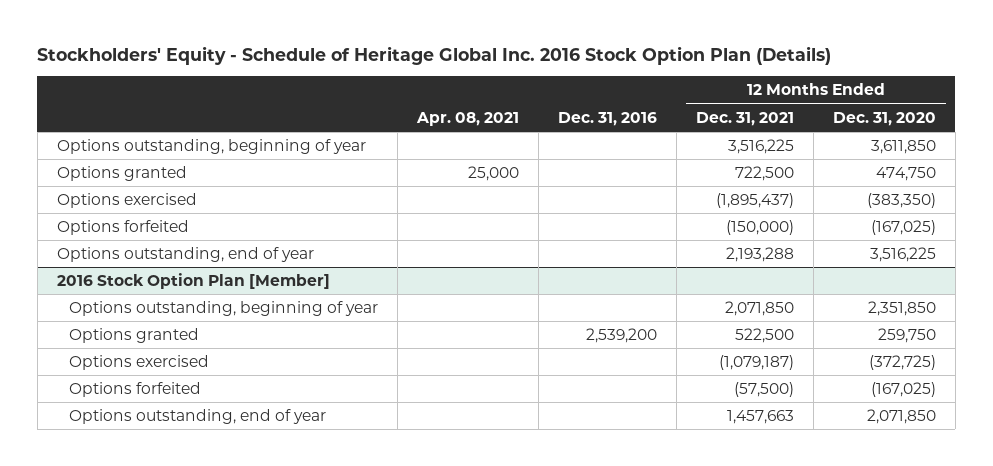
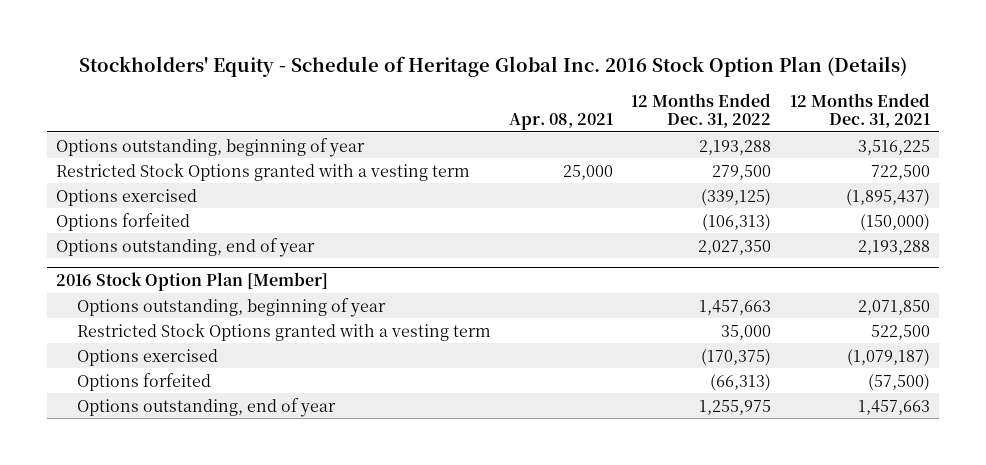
- | Apr. 08, 2021 | Dec. 31, 2016 | 12 Months Ended Dec. 31, 2021 | 12 Months Ended Dec. 31, 2020
+ | Apr. 08, 2021 | 12 Months Ended Dec. 31, 2022 | 12 Months Ended Dec. 31, 2021
- Options granted | 25,000 | | 722,500 | 474,750
+ Restricted Stock Options granted with a vesting term | 25,000 | 279,500 | 722,500
@ 2016 Stock Option Plan [Member]
- Options granted | | 2,539,200 | 522,500 | 259,750
+ Restricted Stock Options granted with a vesting term | | 35,000 | 522,500

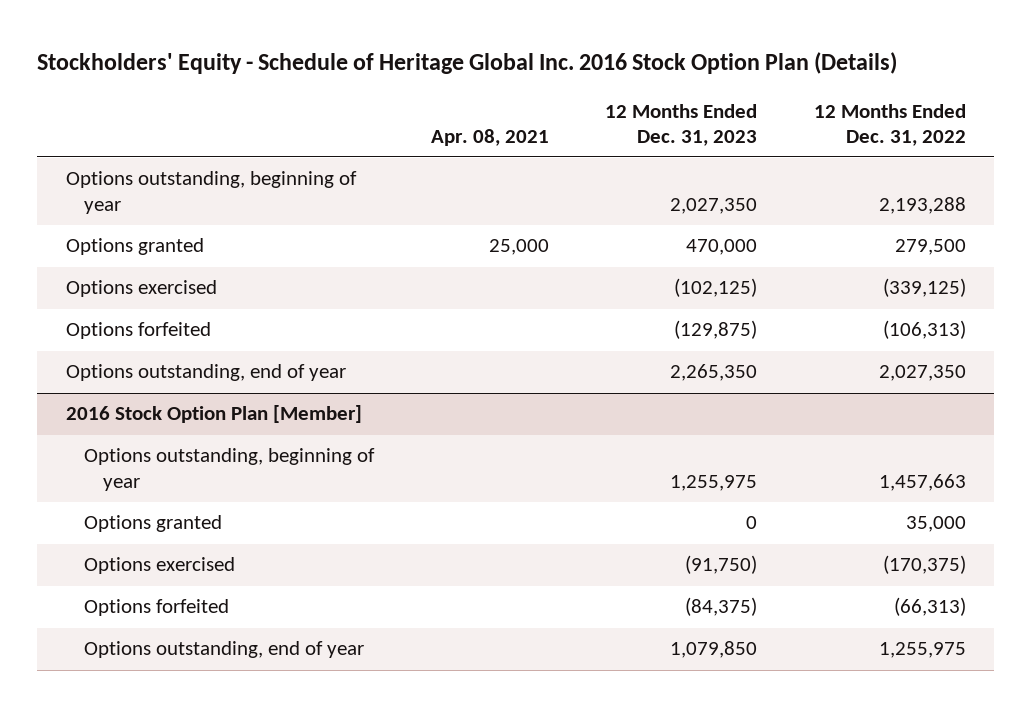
- | Apr. 08, 2021 | 12 Months Ended Dec. 31, 2022 | 12 Months Ended Dec. 31, 2021
+ | Apr. 08, 2021 | 12 Months Ended Dec. 31, 2023 | 12 Months Ended Dec. 31, 2022
- Restricted Stock Options granted with a vesting term | 25,000 | 279,500 | 722,500
+ Options granted | 25,000 | 470,000 | 279,500
@ 2016 Stock Option Plan [Member]
- Restricted Stock Options granted with a vesting term | | 35,000 | 522,500
+ Options granted | | 0 | 35,000

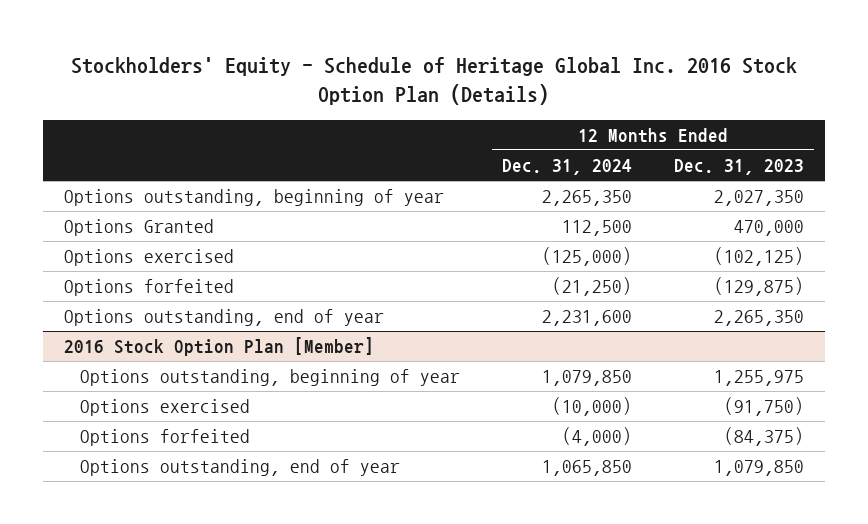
- | Apr. 08, 2021 | 12 Months Ended Dec. 31, 2023 | 12 Months Ended Dec. 31, 2022
+ | 12 Months Ended Dec. 31, 2024 | 12 Months Ended Dec. 31, 2023
- Options granted | 25,000 | 470,000 | 279,500
+ Options Granted | 112,500 | 470,000
@ 2016 Stock Option Plan [Member]
- Options granted | | 0 | 35,000

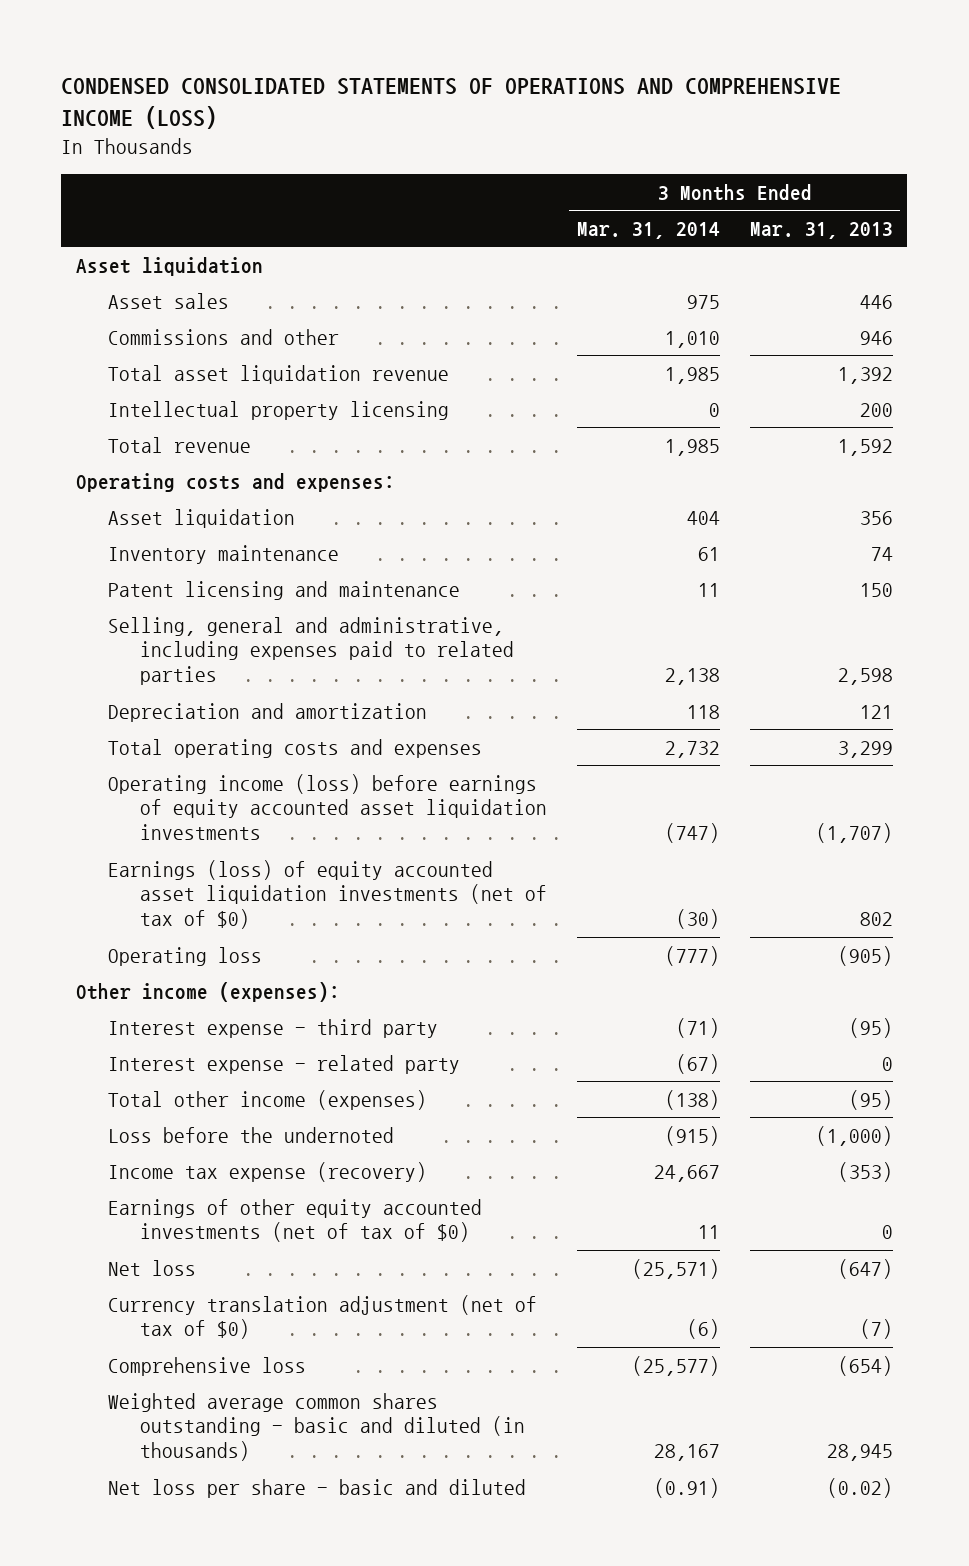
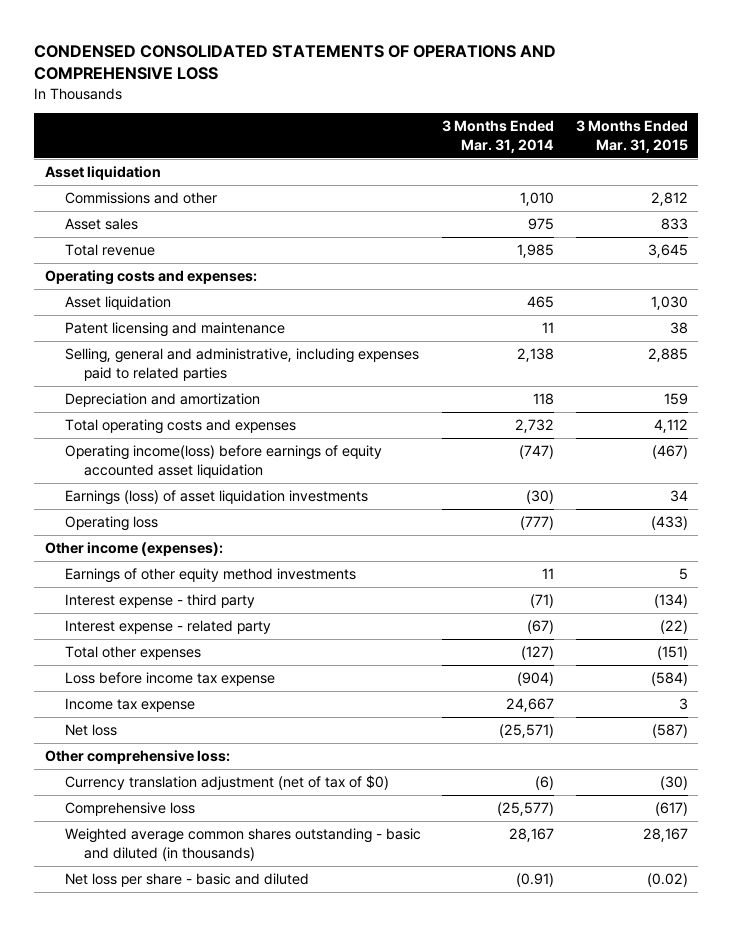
- CONDENSED CONSOLIDATED STATEMENTS OF OPERATIONS AND COMPREHENSIVE INCOME (LOSS)
+ CONDENSED CONSOLIDATED STATEMENTS OF OPERATIONS AND COMPREHENSIVE LOSS
- | 3 Months Ended Mar. 31, 2014 | 3 Months Ended Mar. 31, 2013
+ | 3 Months Ended Mar. 31, 2014 | 3 Months Ended Mar. 31, 2015
- Total asset liquidation revenue | 1,985 | 1,392
- Intellectual property licensing | 0 | 200
moved down: Asset sales | 975 | 833
- Asset liquidation | 404 | 356
- Inventory maintenance | 61 | 74
+ Asset liquidation | 465 | 1,030
- Operating income (loss) before earnings of equity accounted asset liquidation investments | (747) | (1,707)
- Earnings (loss) of equity accounted asset liquidation investments (net of tax of $0) | (30) | 802
+ Operating income(loss) before earnings of equity accounted asset liquidation | (747) | (467)
+ Earnings (loss) of asset liquidation investments | (30) | 34
+ Earnings of other equity method investments | 11 | 5
- Total other income (expenses) | (138) | (95)
- Loss before the undernoted | (915) | (1,000)
- Income tax expense (recovery) | 24,667 | (353)
- Earnings of other equity accounted investments (net of tax of $0) | 11 | 0
+ Total other expenses | (127) | (151)
+ Loss before income tax expense | (904) | (584)
+ Income tax expense | 24,667 | 3
+ Other comprehensive loss:

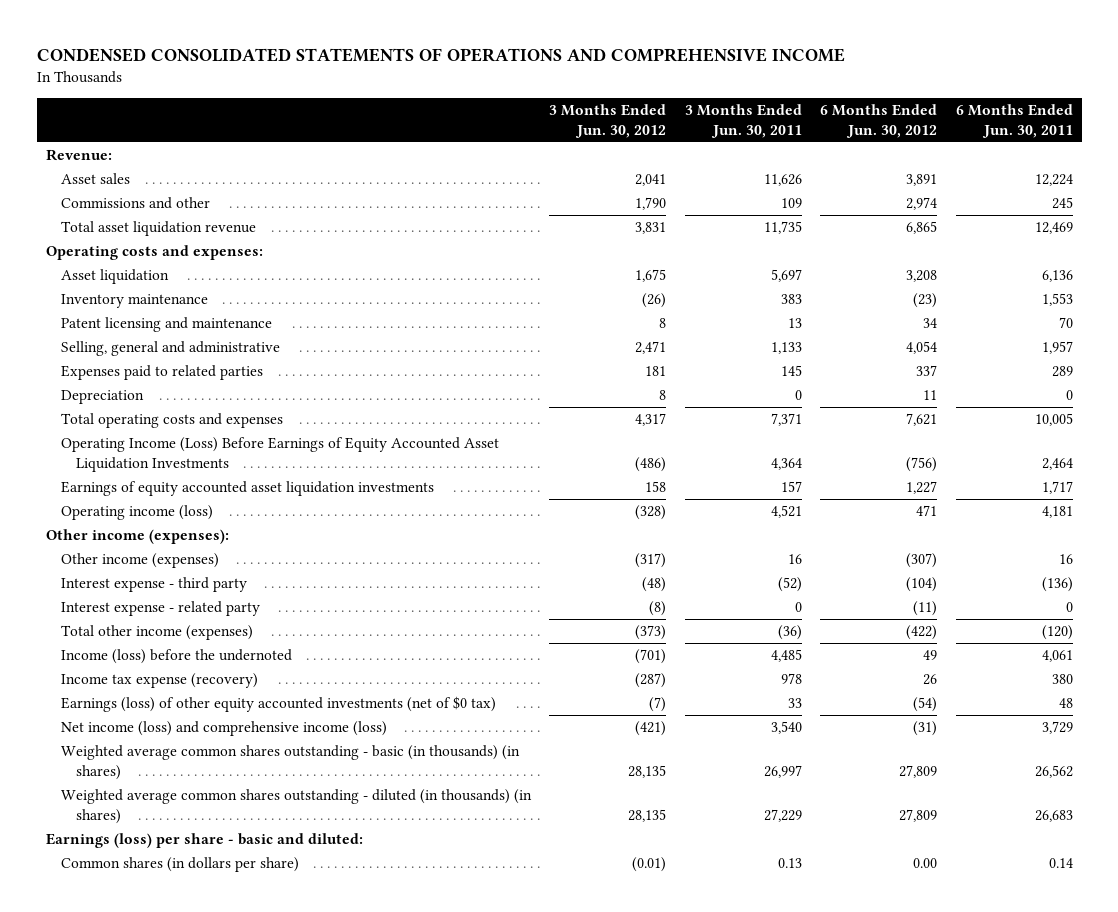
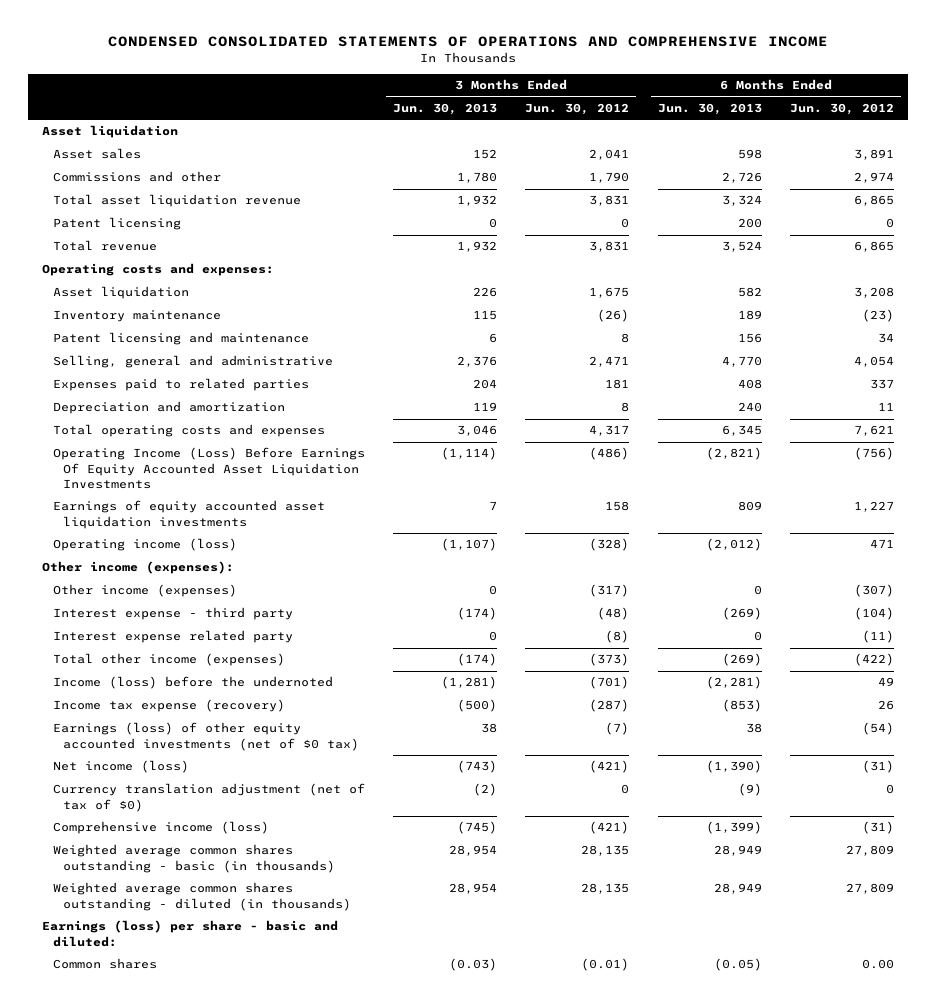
- | 3 Months Ended Jun. 30, 2012 | 3 Months Ended Jun. 30, 2011 | 6 Months Ended Jun. 30, 2012 | 6 Months Ended Jun. 30, 2011
+ | 3 Months Ended Jun. 30, 2013 | 3 Months Ended Jun. 30, 2012 | 6 Months Ended Jun. 30, 2013 | 6 Months Ended Jun. 30, 2012
- Revenue:
+ Asset liquidation
+ Patent licensing | 0 | 0 | 200 | 0
+ Total revenue | 1,932 | 3,831 | 3,524 | 6,865
- Depreciation | 8 | 0 | 11 | 0
+ Depreciation and amortization | 119 | 8 | 240 | 11
- Operating Income (Loss) Before Earnings of Equity Accounted Asset Liquidation Investments | (486) | 4,364 | (756) | 2,464
+ Operating Income (Loss) Before Earnings Of Equity Accounted Asset Liquidation Investments | (1,114) | (486) | (2,821) | (756)
- Interest expense - related party | (8) | 0 | (11) | 0
+ Interest expense related party | 0 | (8) | 0 | (11)
- Net income (loss) and comprehensive income (loss) | (421) | 3,540 | (31) | 3,729
- Weighted average common shares outstanding - basic (in thousands) (in shares) | 28,135 | 26,997 | 27,809 | 26,562
- Weighted average common shares outstanding - diluted (in thousands) (in shares) | 28,135 | 27,229 | 27,809 | 26,683
+ Net income (loss) | (743) | (421) | (1,390) | (31)
+ Currency translation adjustment (net of tax of $0) | (2) | 0 | (9) | 0
+ Comprehensive income (loss) | (745) | (421) | (1,399) | (31)
+ Weighted average common shares outstanding - basic (in thousands) | 28,954 | 28,135 | 28,949 | 27,809
+ Weighted average common shares outstanding - diluted (in thousands) | 28,954 | 28,135 | 28,949 | 27,809
- Common shares (in dollars per share) | (0.01) | 0.13 | 0.00 | 0.14
+ Common shares | (0.03) | (0.01) | (0.05) | 0.00

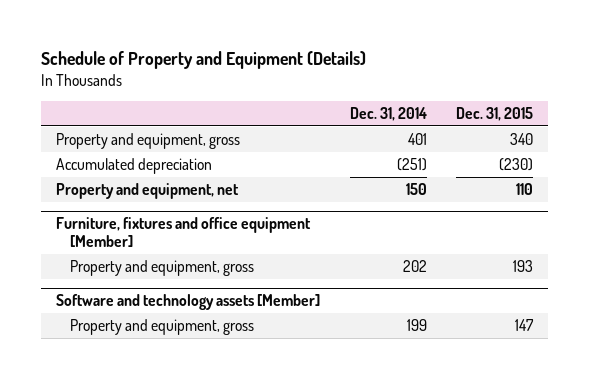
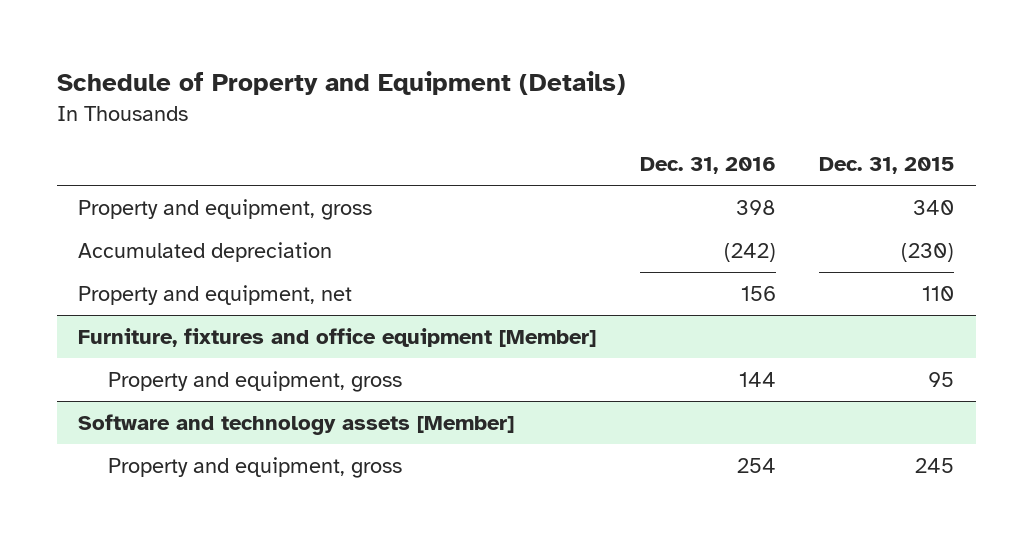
- | Dec. 31, 2014 | Dec. 31, 2015
+ | Dec. 31, 2016 | Dec. 31, 2015
@ Furniture, fixtures and office equipment [Member]
- Property and equipment, gross | 202 | 193
+ Property and equipment, gross | 144 | 95
@ Software and technology assets [Member]
- Property and equipment, gross | 199 | 147
+ Property and equipment, gross | 254 | 245

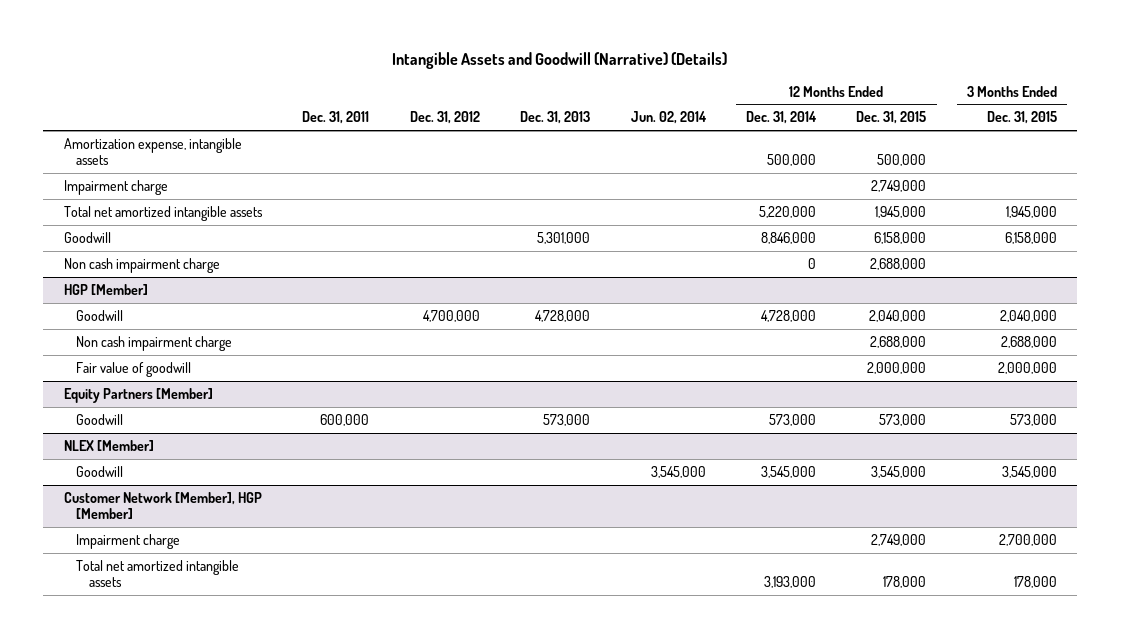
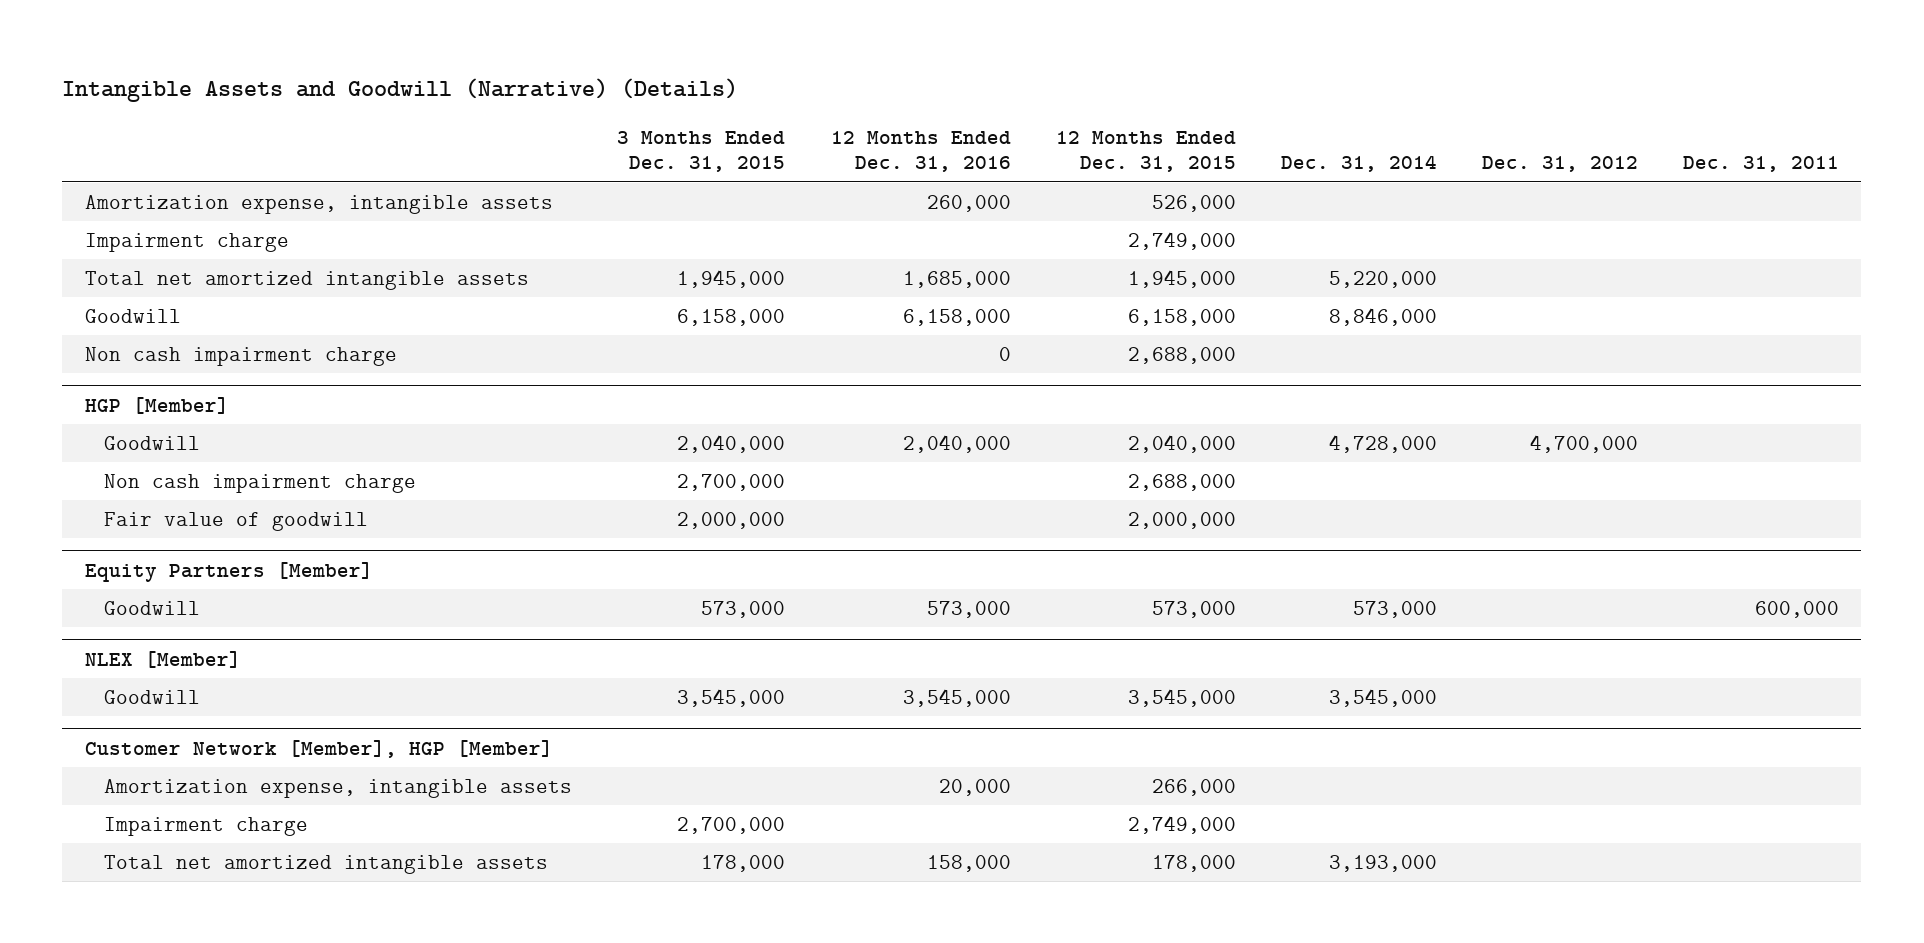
- | Dec. 31, 2011 | Dec. 31, 2012 | Dec. 31, 2013 | Jun. 02, 2014 | 12 Months Ended Dec. 31, 2014 | 12 Months Ended Dec. 31, 2015 | 3 Months Ended Dec. 31, 2015
+ | 3 Months Ended Dec. 31, 2015 | 12 Months Ended Dec. 31, 2016 | 12 Months Ended Dec. 31, 2015 | Dec. 31, 2014 | Dec. 31, 2012 | Dec. 31, 2011
- Amortization expense, intangible assets | | | | | 500,000 | 500,000 |
+ Amortization expense, intangible assets | | 260,000 | 526,000 | | |
@ HGP [Member]
- Non cash impairment charge | | | | | | 2,688,000 | 2,688,000
+ Non cash impairment charge | 2,700,000 | | 2,688,000 | | |
@ Customer Network [Member], HGP [Member]
+ Amortization expense, intangible assets | | 20,000 | 266,000 | | |

